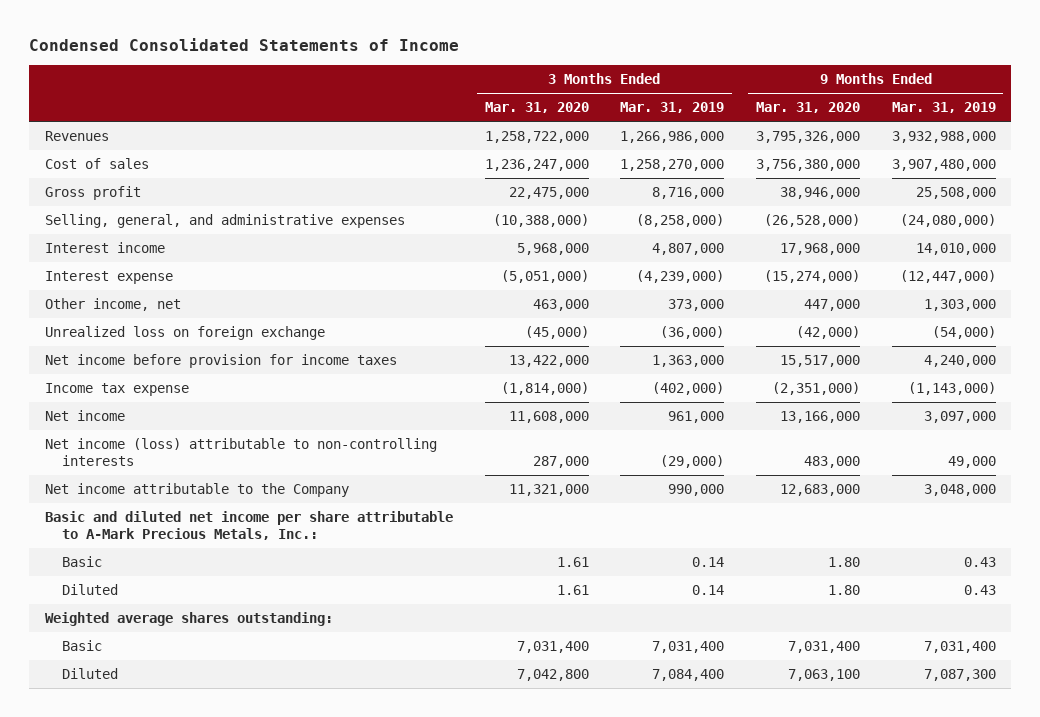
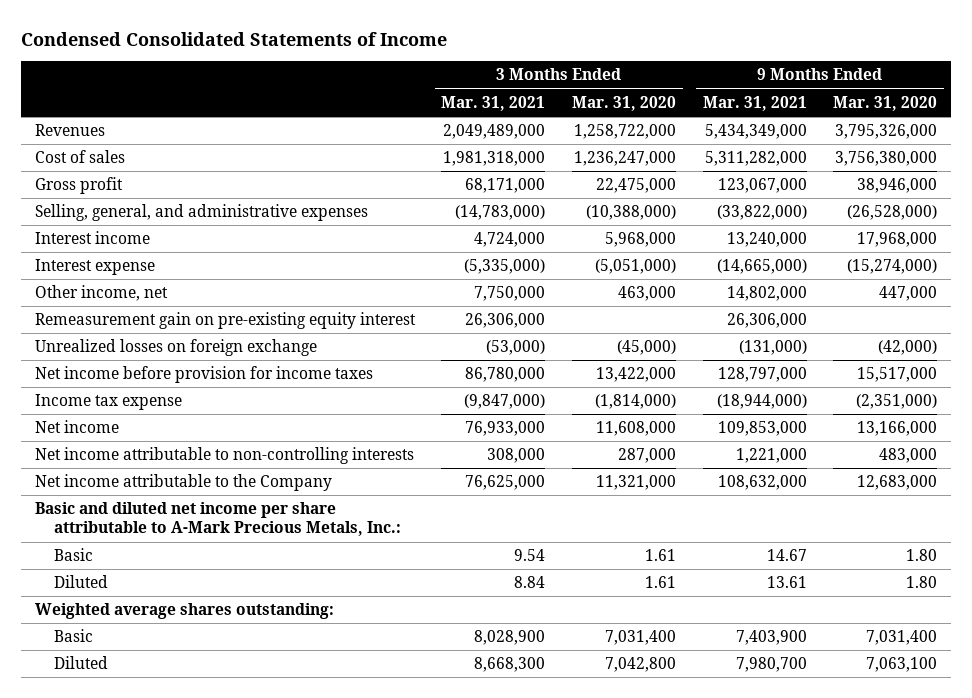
- | 3 Months Ended Mar. 31, 2020 | 3 Months Ended Mar. 31, 2019 | 9 Months Ended Mar. 31, 2020 | 9 Months Ended Mar. 31, 2019
+ | 3 Months Ended Mar. 31, 2021 | 3 Months Ended Mar. 31, 2020 | 9 Months Ended Mar. 31, 2021 | 9 Months Ended Mar. 31, 2020
- Unrealized loss on foreign exchange | (45,000) | (36,000) | (42,000) | (54,000)
+ Remeasurement gain on pre-existing equity interest | 26,306,000 | | 26,306,000 |
+ Unrealized losses on foreign exchange | (53,000) | (45,000) | (131,000) | (42,000)
- Net income (loss) attributable to non-controlling interests | 287,000 | (29,000) | 483,000 | 49,000
+ Net income attributable to non-controlling interests | 308,000 | 287,000 | 1,221,000 | 483,000

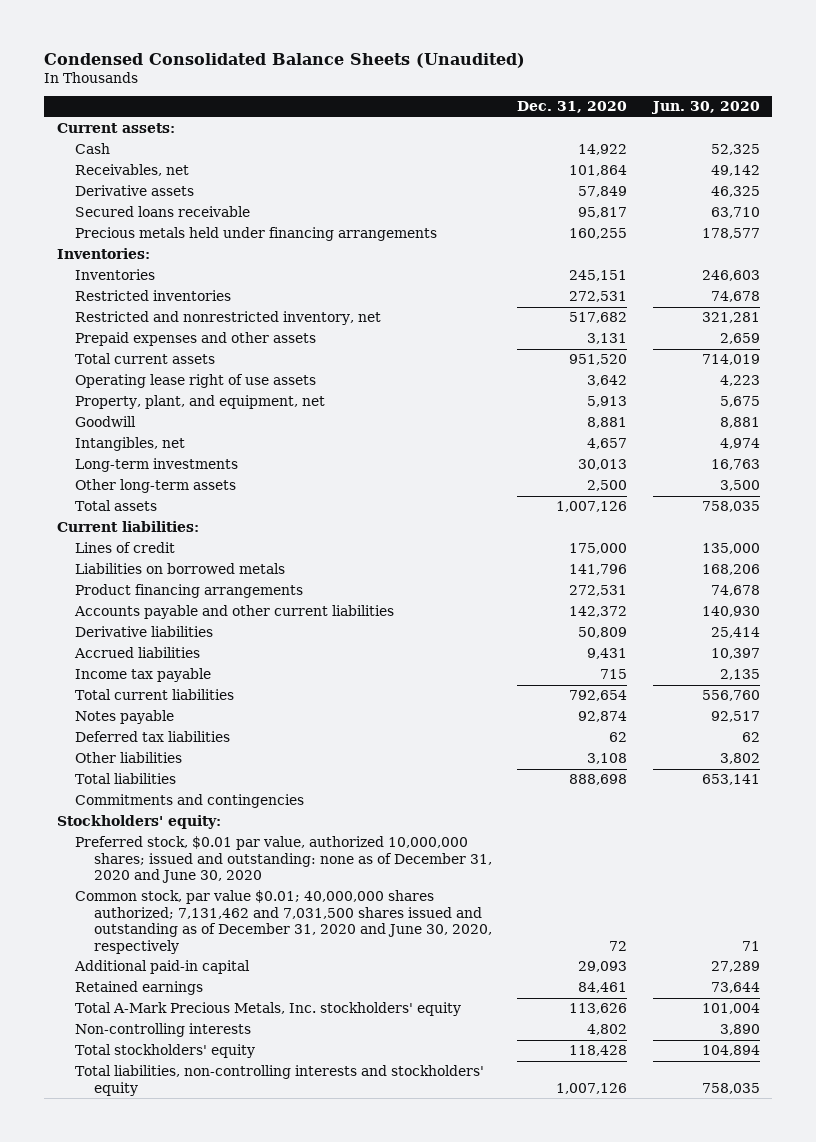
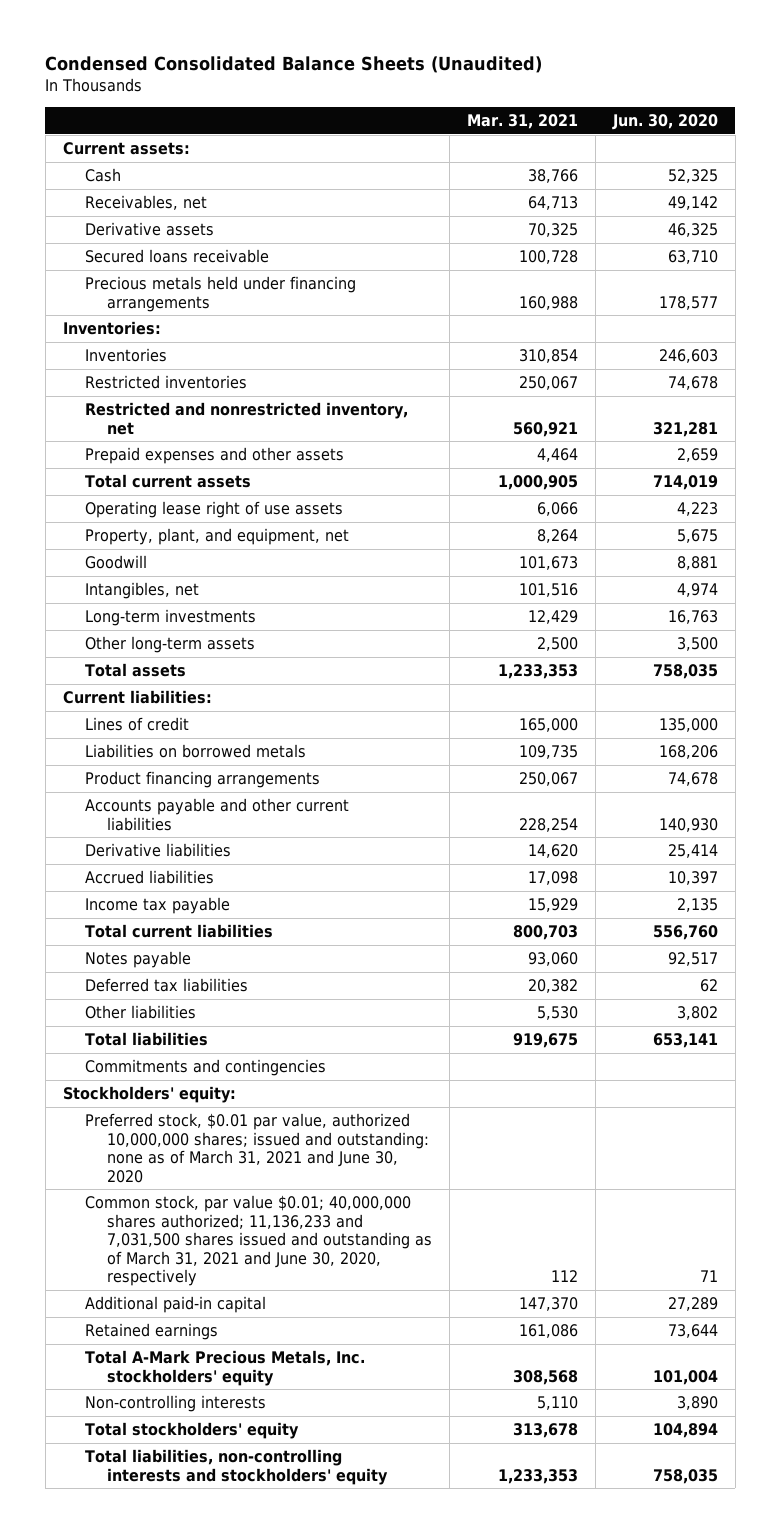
- | Dec. 31, 2020 | Jun. 30, 2020
+ | Mar. 31, 2021 | Jun. 30, 2020
- Preferred stock, $0.01 par value, authorized 10,000,000 shares; issued and outstanding: none as of December 31, 2020 and June 30, 2020
- Common stock, par value $0.01; 40,000,000 shares authorized; 7,131,462 and 7,031,500 shares issued and outstanding as of December 31, 2020 and June 30, 2020, respectively | 72 | 71
+ Preferred stock, $0.01 par value, authorized 10,000,000 shares; issued and outstanding: none as of March 31, 2021 and June 30, 2020
+ Common stock, par value $0.01; 40,000,000 shares authorized; 11,136,233 and 7,031,500 shares issued and outstanding as of March 31, 2021 and June 30, 2020, respectively | 112 | 71

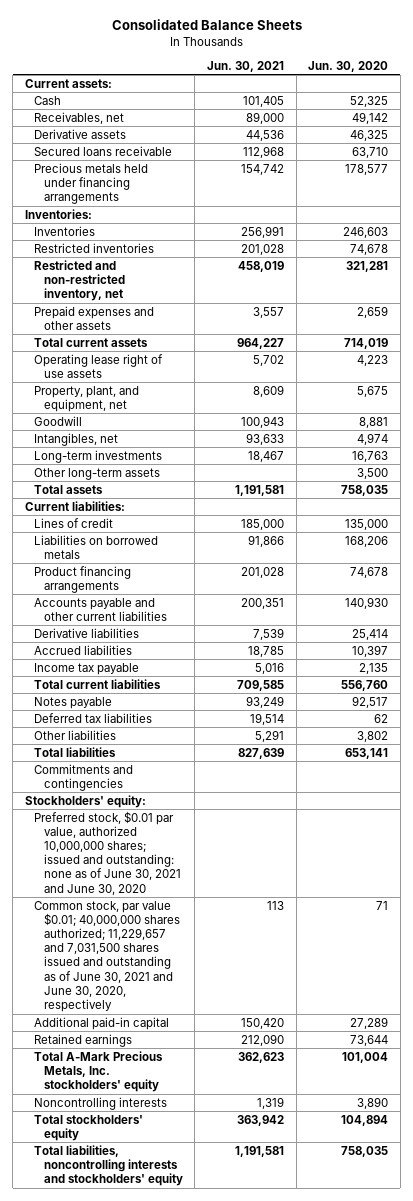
- Condensed Consolidated Balance Sheets (Unaudited)
+ Consolidated Balance Sheets
- | Mar. 31, 2021 | Jun. 30, 2020
+ | Jun. 30, 2021 | Jun. 30, 2020
- Restricted and nonrestricted inventory, net | 560,921 | 321,281
+ Restricted and non-restricted inventory, net | 458,019 | 321,281
- Preferred stock, $0.01 par value, authorized 10,000,000 shares; issued and outstanding: none as of March 31, 2021 and June 30, 2020
- Common stock, par value $0.01; 40,000,000 shares authorized; 11,136,233 and 7,031,500 shares issued and outstanding as of March 31, 2021 and June 30, 2020, respectively | 112 | 71
+ Preferred stock, $0.01 par value, authorized 10,000,000 shares; issued and outstanding: none as of June 30, 2021 and June 30, 2020
+ Common stock, par value $0.01; 40,000,000 shares authorized; 11,229,657 and 7,031,500 shares issued and outstanding as of June 30, 2021 and June 30, 2020, respectively | 113 | 71
- Non-controlling interests | 5,110 | 3,890
+ Noncontrolling interests | 1,319 | 3,890
- Total liabilities, non-controlling interests and stockholders' equity | 1,233,353 | 758,035
+ Total liabilities, noncontrolling interests and stockholders' equity | 1,191,581 | 758,035

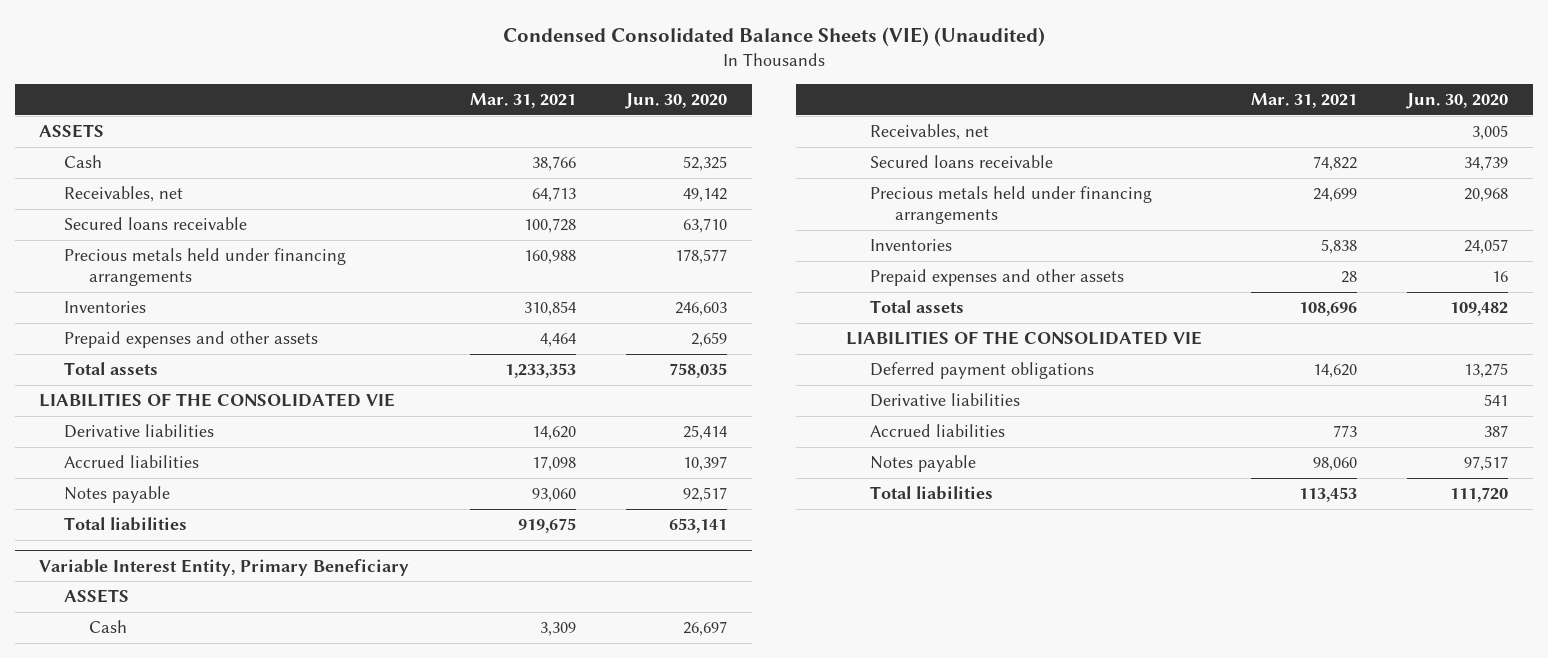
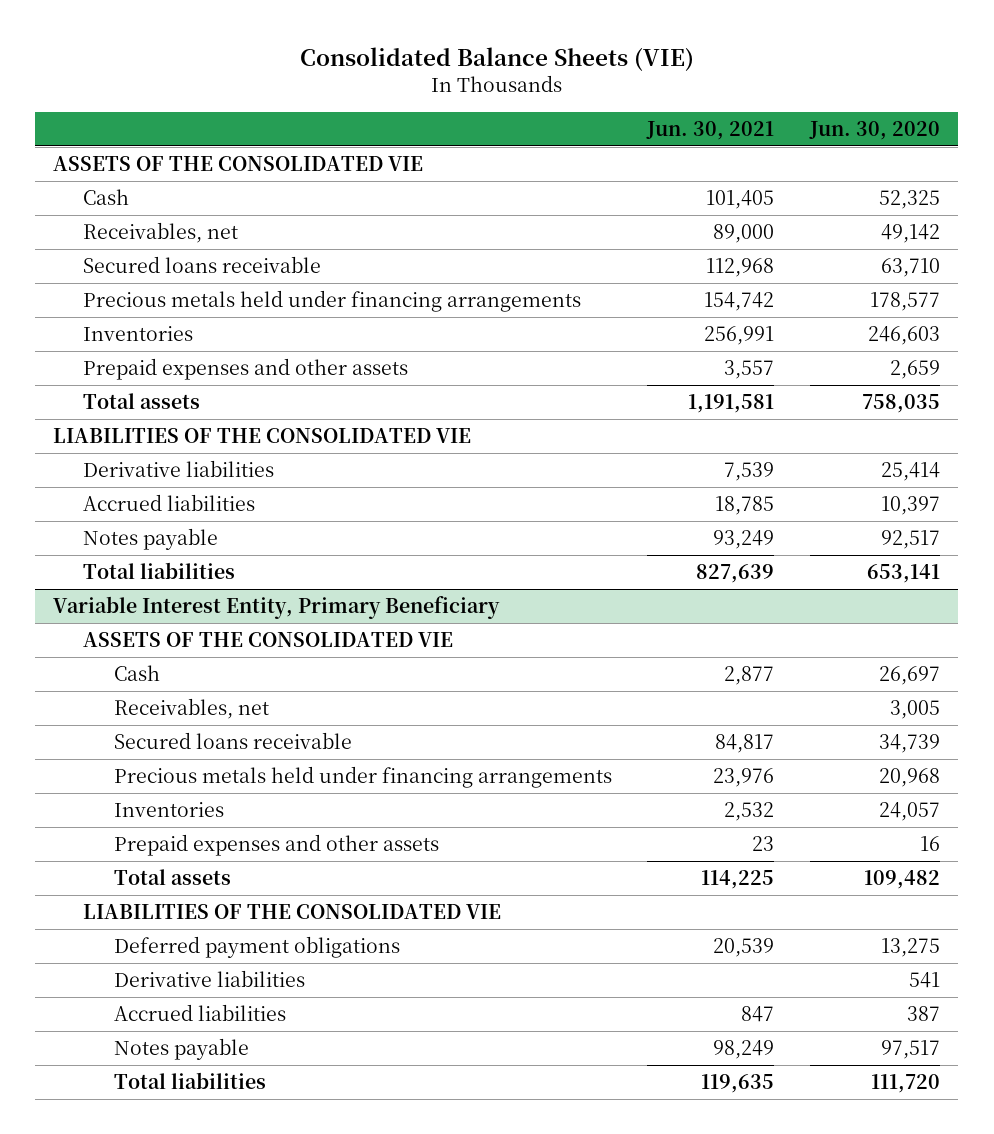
- Condensed Consolidated Balance Sheets (VIE) (Unaudited)
+ Consolidated Balance Sheets (VIE)
- | Mar. 31, 2021 | Jun. 30, 2020
+ | Jun. 30, 2021 | Jun. 30, 2020
- ASSETS
+ ASSETS OF THE CONSOLIDATED VIE
@ Variable Interest Entity, Primary Beneficiary
- ASSETS
+ ASSETS OF THE CONSOLIDATED VIE

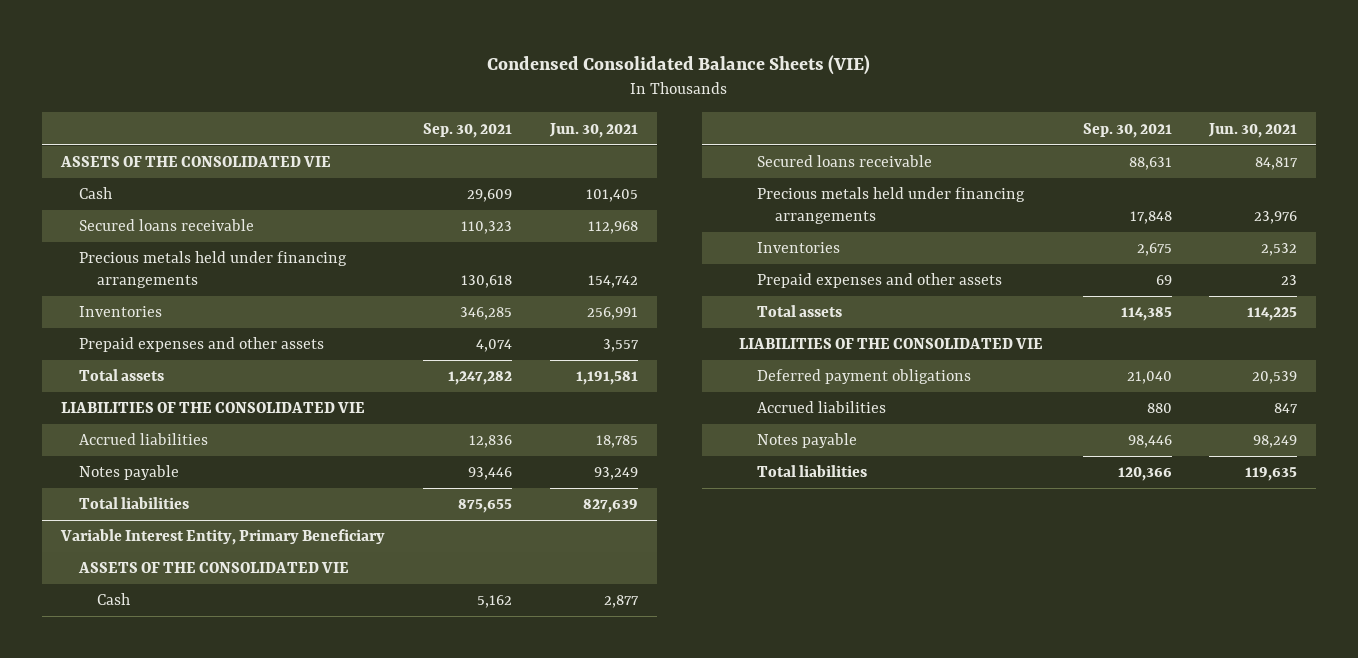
- Consolidated Balance Sheets (VIE)
+ Condensed Consolidated Balance Sheets (VIE)
- | Jun. 30, 2021 | Jun. 30, 2020
+ | Sep. 30, 2021 | Jun. 30, 2021
- Receivables, net | 89,000 | 49,142
- Derivative liabilities | 7,539 | 25,414
@ Variable Interest Entity, Primary Beneficiary
- Receivables, net | | 3,005
- Derivative liabilities | | 541

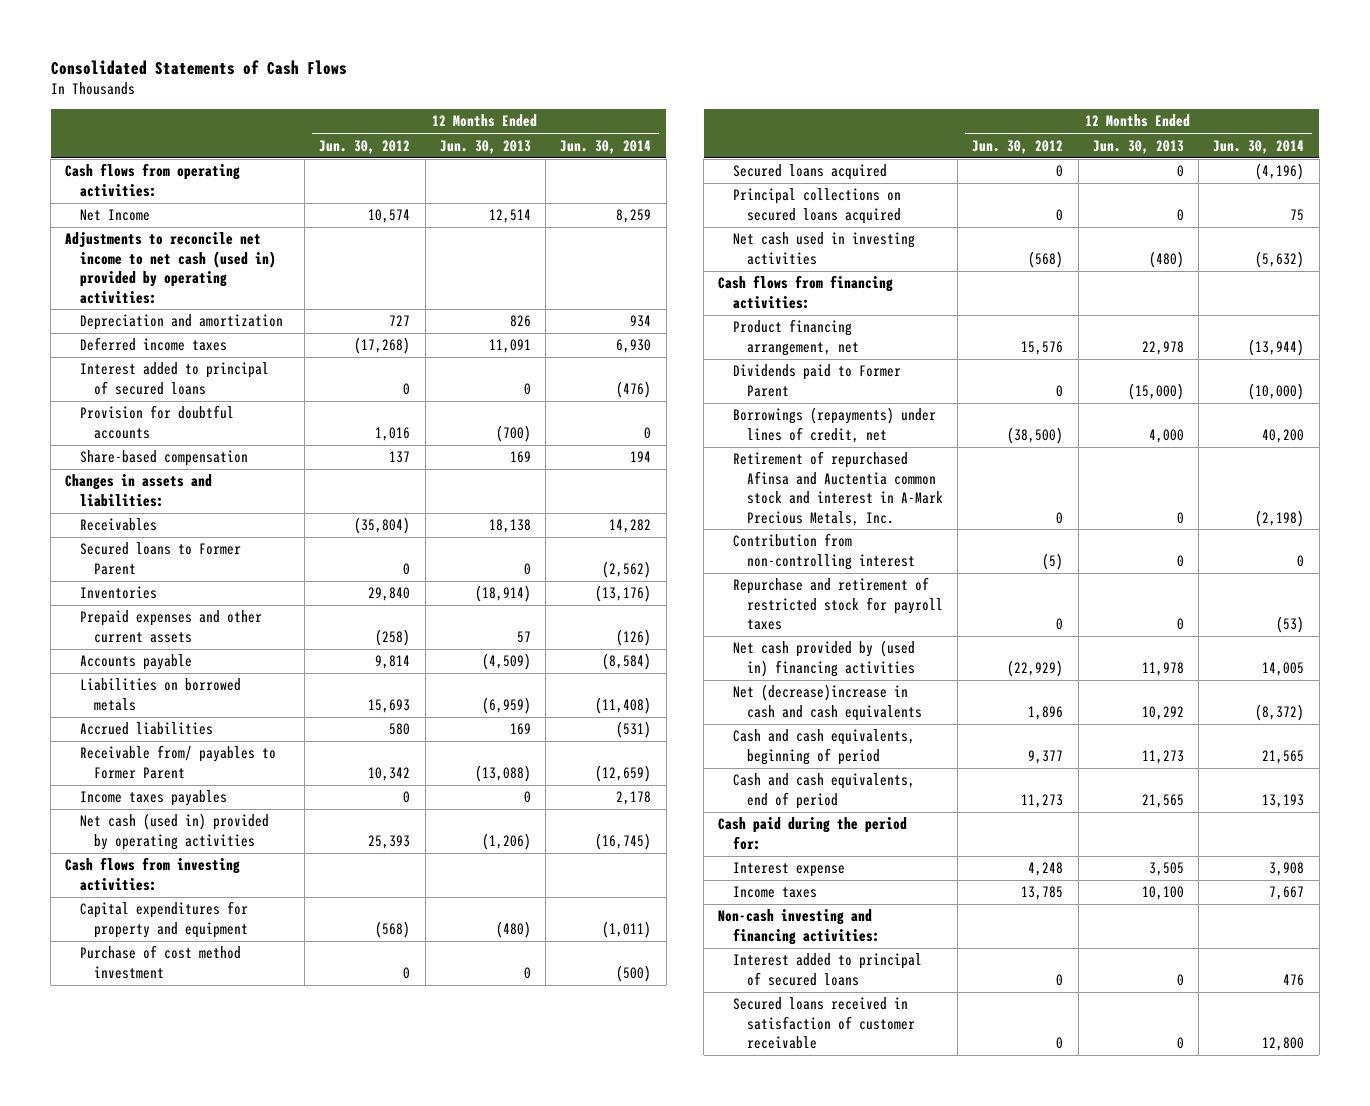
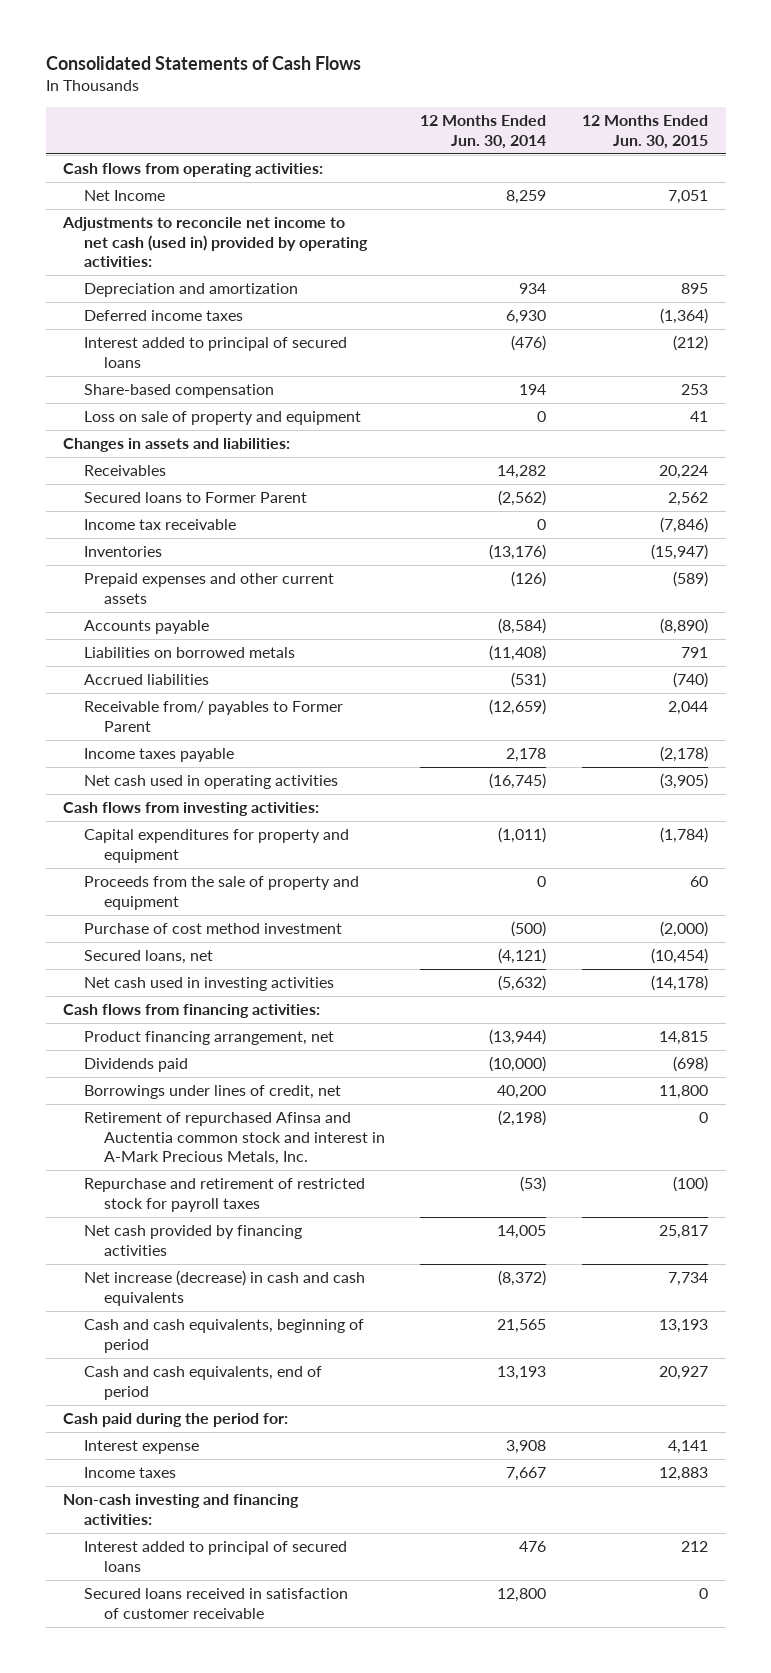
- | 12 Months Ended Jun. 30, 2012 | 12 Months Ended Jun. 30, 2013 | 12 Months Ended Jun. 30, 2014
+ | 12 Months Ended Jun. 30, 2014 | 12 Months Ended Jun. 30, 2015
- Provision for doubtful accounts | 1,016 | (700) | 0
+ Loss on sale of property and equipment | 0 | 41
+ Income tax receivable | 0 | (7,846)
- Income taxes payables | 0 | 0 | 2,178
- Net cash (used in) provided by operating activities | 25,393 | (1,206) | (16,745)
+ Income taxes payable | 2,178 | (2,178)
+ Net cash used in operating activities | (16,745) | (3,905)
+ Proceeds from the sale of property and equipment | 0 | 60
- Secured loans acquired | 0 | 0 | (4,196)
- Principal collections on secured loans acquired | 0 | 0 | 75
+ Secured loans, net | (4,121) | (10,454)
- Dividends paid to Former Parent | 0 | (15,000) | (10,000)
- Borrowings (repayments) under lines of credit, net | (38,500) | 4,000 | 40,200
+ Dividends paid | (10,000) | (698)
+ Borrowings under lines of credit, net | 40,200 | 11,800
- Contribution from non-controlling interest | (5) | 0 | 0
- Net cash provided by (used in) financing activities | (22,929) | 11,978 | 14,005
- Net (decrease)increase in cash and cash equivalents | 1,896 | 10,292 | (8,372)
+ Net cash provided by financing activities | 14,005 | 25,817
+ Net increase (decrease) in cash and cash equivalents | (8,372) | 7,734

